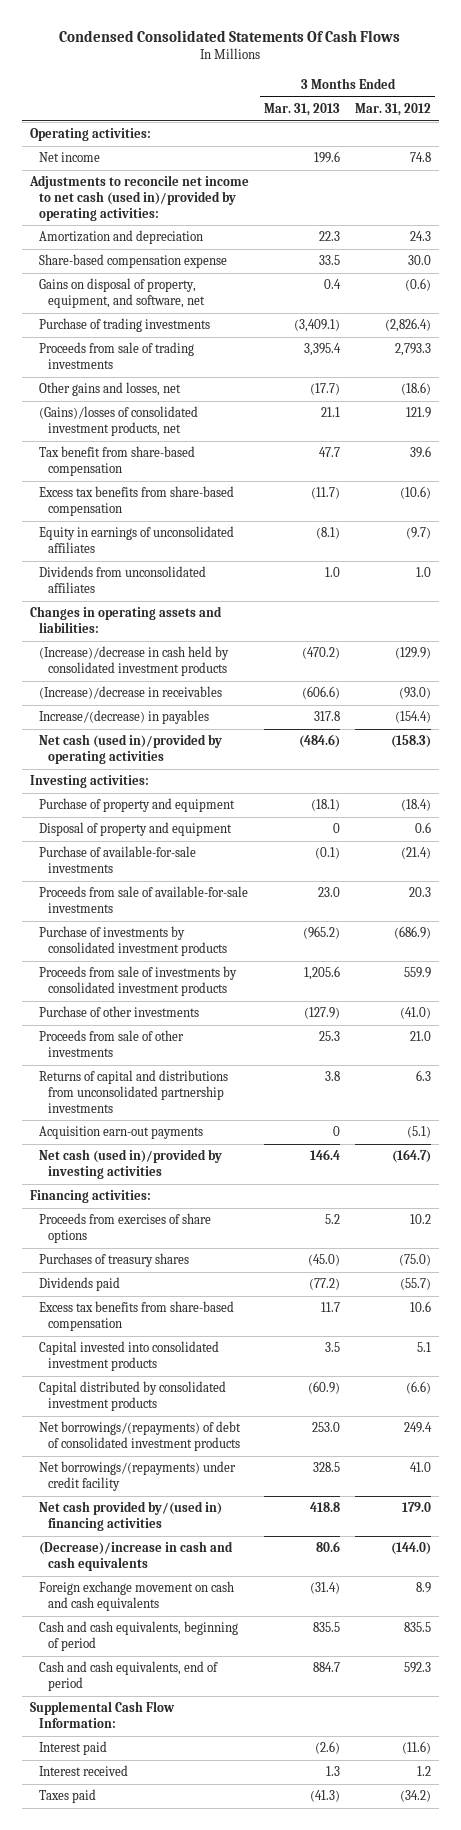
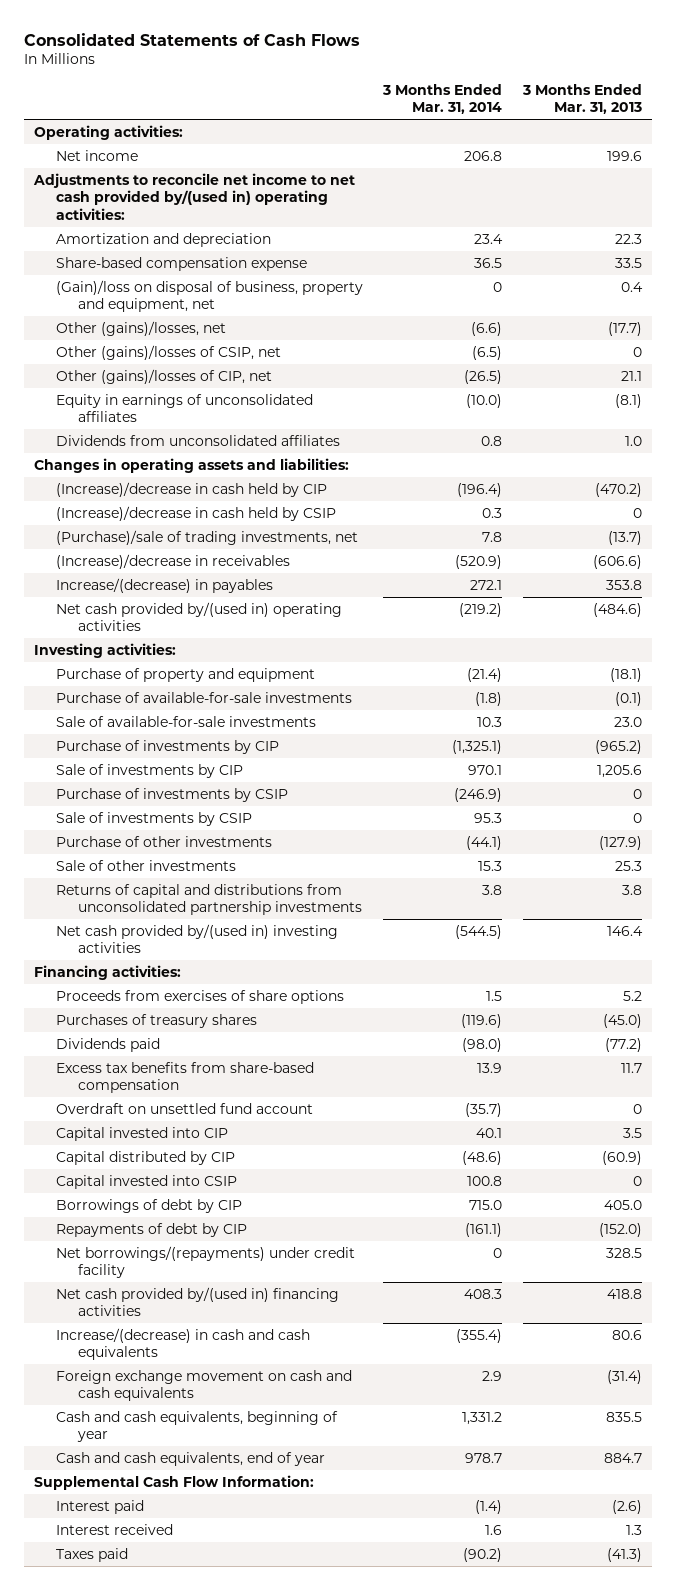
- Condensed Consolidated Statements Of Cash Flows
+ Consolidated Statements of Cash Flows
- | 3 Months Ended Mar. 31, 2013 | 3 Months Ended Mar. 31, 2012
+ | 3 Months Ended Mar. 31, 2014 | 3 Months Ended Mar. 31, 2013
- Adjustments to reconcile net income to net cash (used in)/provided by operating activities:
+ Adjustments to reconcile net income to net cash provided by/(used in) operating activities:
- Gains on disposal of property, equipment, and software, net | 0.4 | (0.6)
- Purchase of trading investments | (3,409.1) | (2,826.4)
- Proceeds from sale of trading investments | 3,395.4 | 2,793.3
- Other gains and losses, net | (17.7) | (18.6)
- (Gains)/losses of consolidated investment products, net | 21.1 | 121.9
- Tax benefit from share-based compensation | 47.7 | 39.6
- Excess tax benefits from share-based compensation | (11.7) | (10.6)
+ (Gain)/loss on disposal of business, property and equipment, net | 0 | 0.4
+ Other (gains)/losses, net | (6.6) | (17.7)
+ Other (gains)/losses of CSIP, net | (6.5) | 0
+ Other (gains)/losses of CIP, net | (26.5) | 21.1
- (Increase)/decrease in cash held by consolidated investment products | (470.2) | (129.9)
+ (Increase)/decrease in cash held by CIP | (196.4) | (470.2)
+ (Increase)/decrease in cash held by CSIP | 0.3 | 0
+ (Purchase)/sale of trading investments, net | 7.8 | (13.7)
- Increase/(decrease) in payables | 317.8 | (154.4)
- Net cash (used in)/provided by operating activities | (484.6) | (158.3)
+ Increase/(decrease) in payables | 272.1 | 353.8
+ Net cash provided by/(used in) operating activities | (219.2) | (484.6)
- Disposal of property and equipment | 0 | 0.6
- Proceeds from sale of available-for-sale investments | 23.0 | 20.3
- Purchase of investments by consolidated investment products | (965.2) | (686.9)
- Proceeds from sale of investments by consolidated investment products | 1,205.6 | 559.9
+ Sale of available-for-sale investments | 10.3 | 23.0
+ Purchase of investments by CIP | (1,325.1) | (965.2)
+ Sale of investments by CIP | 970.1 | 1,205.6
+ Purchase of investments by CSIP | (246.9) | 0
+ Sale of investments by CSIP | 95.3 | 0
- Proceeds from sale of other investments | 25.3 | 21.0
+ Sale of other investments | 15.3 | 25.3
- Acquisition earn-out payments | 0 | (5.1)
- Net cash (used in)/provided by investing activities | 146.4 | (164.7)
+ Net cash provided by/(used in) investing activities | (544.5) | 146.4
- Capital invested into consolidated investment products | 3.5 | 5.1
- Capital distributed by consolidated investment products | (60.9) | (6.6)
- Net borrowings/(repayments) of debt of consolidated investment products | 253.0 | 249.4
+ Overdraft on unsettled fund account | (35.7) | 0
+ Capital invested into CIP | 40.1 | 3.5
+ Capital distributed by CIP | (48.6) | (60.9)
+ Capital invested into CSIP | 100.8 | 0
+ Borrowings of debt by CIP | 715.0 | 405.0
+ Repayments of debt by CIP | (161.1) | (152.0)
- (Decrease)/increase in cash and cash equivalents | 80.6 | (144.0)
+ Increase/(decrease) in cash and cash equivalents | (355.4) | 80.6
- Cash and cash equivalents, beginning of period | 835.5 | 835.5
- Cash and cash equivalents, end of period | 884.7 | 592.3
+ Cash and cash equivalents, beginning of year | 1,331.2 | 835.5
+ Cash and cash equivalents, end of year | 978.7 | 884.7

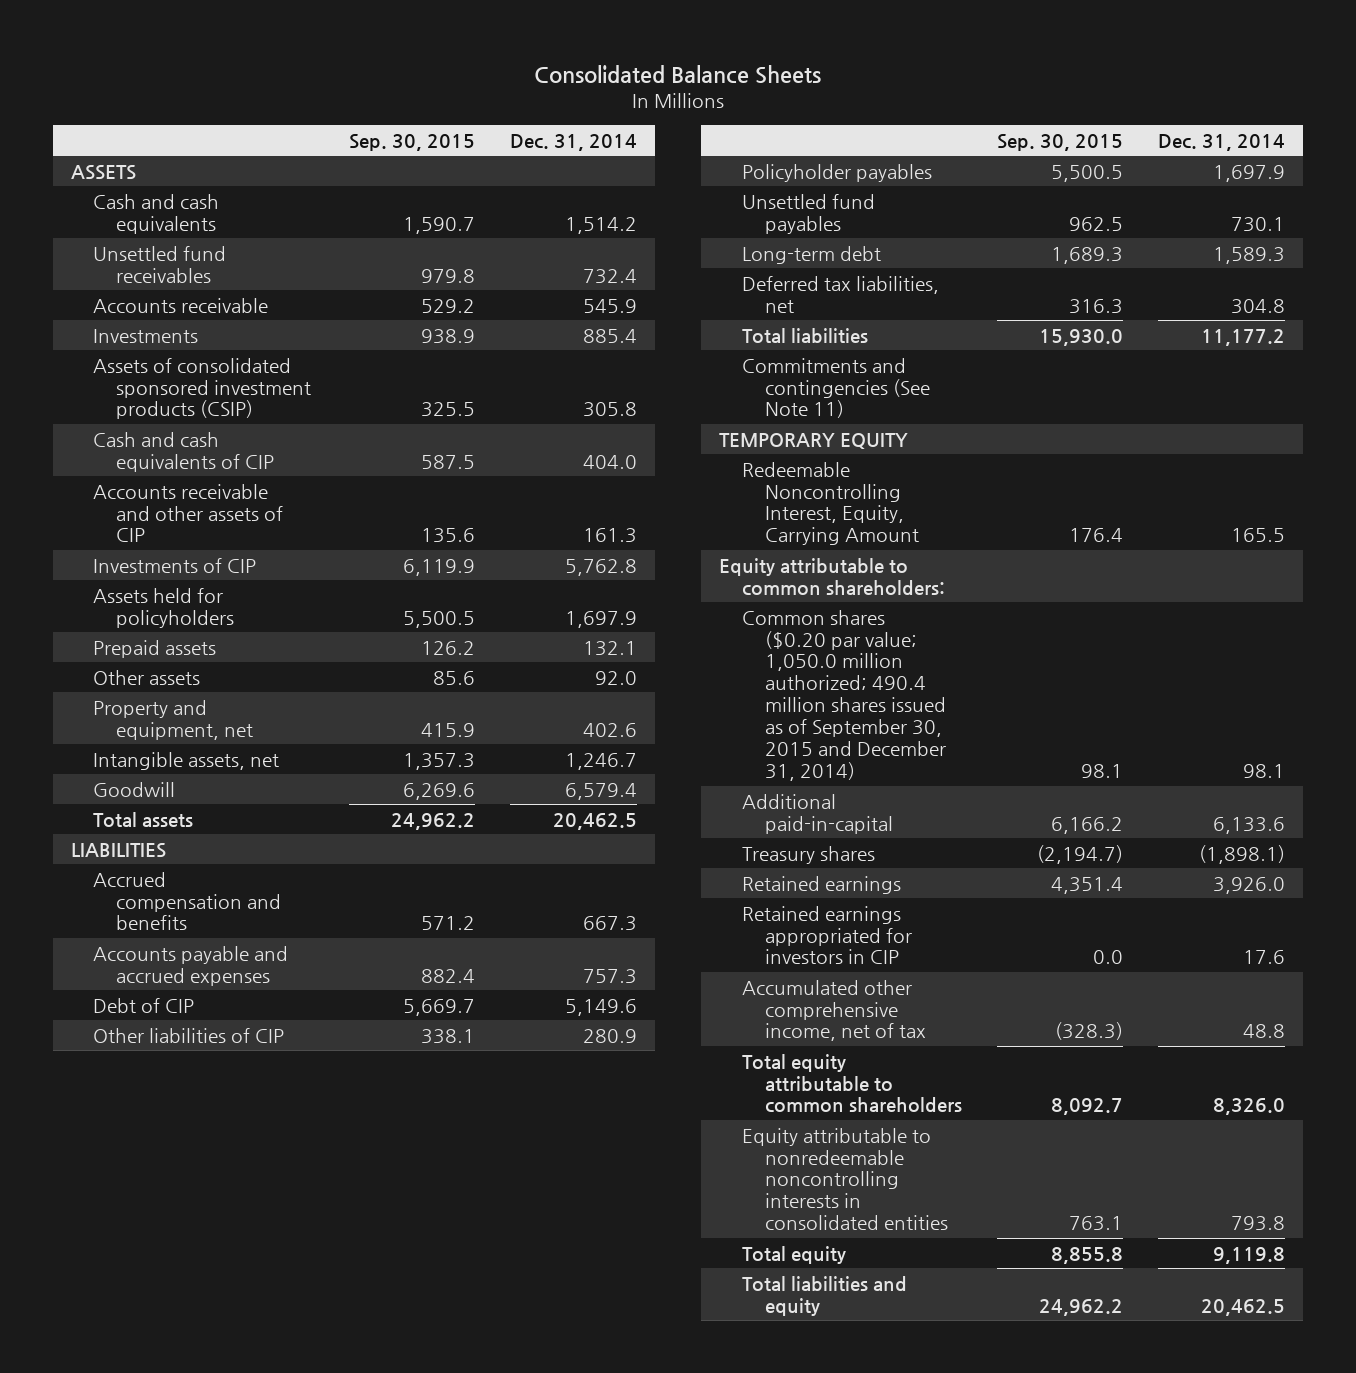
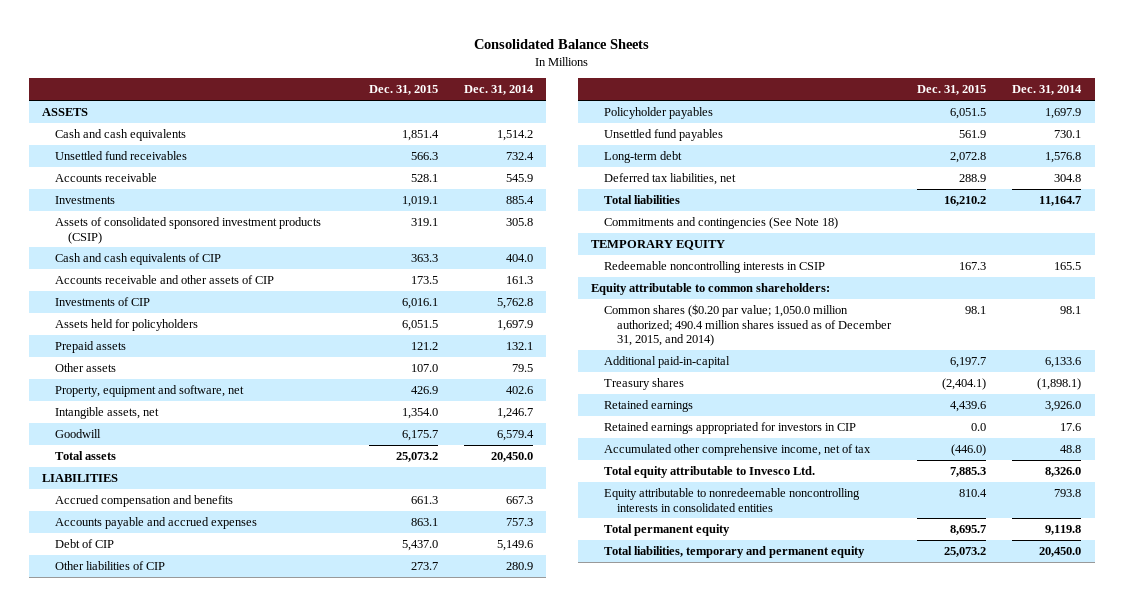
- | Sep. 30, 2015 | Dec. 31, 2014
+ | Dec. 31, 2015 | Dec. 31, 2014
- Other assets | 85.6 | 92.0
- Property and equipment, net | 415.9 | 402.6
+ Other assets | 107.0 | 79.5
+ Property, equipment and software, net | 426.9 | 402.6
- Total assets | 24,962.2 | 20,462.5
+ Total assets | 25,073.2 | 20,450.0
- Long-term debt | 1,689.3 | 1,589.3
+ Long-term debt | 2,072.8 | 1,576.8
- Total liabilities | 15,930.0 | 11,177.2
- Commitments and contingencies (See Note 11)
+ Total liabilities | 16,210.2 | 11,164.7
+ Commitments and contingencies (See Note 18)
- Redeemable Noncontrolling Interest, Equity, Carrying Amount | 176.4 | 165.5
+ Redeemable noncontrolling interests in CSIP | 167.3 | 165.5
- Common shares ($0.20 par value; 1,050.0 million authorized; 490.4 million shares issued as of September 30, 2015 and December 31, 2014) | 98.1 | 98.1
+ Common shares ($0.20 par value; 1,050.0 million authorized; 490.4 million shares issued as of December 31, 2015, and 2014) | 98.1 | 98.1
- Total equity attributable to common shareholders | 8,092.7 | 8,326.0
+ Total equity attributable to Invesco Ltd. | 7,885.3 | 8,326.0
- Total equity | 8,855.8 | 9,119.8
- Total liabilities and equity | 24,962.2 | 20,462.5
+ Total permanent equity | 8,695.7 | 9,119.8
+ Total liabilities, temporary and permanent equity | 25,073.2 | 20,450.0

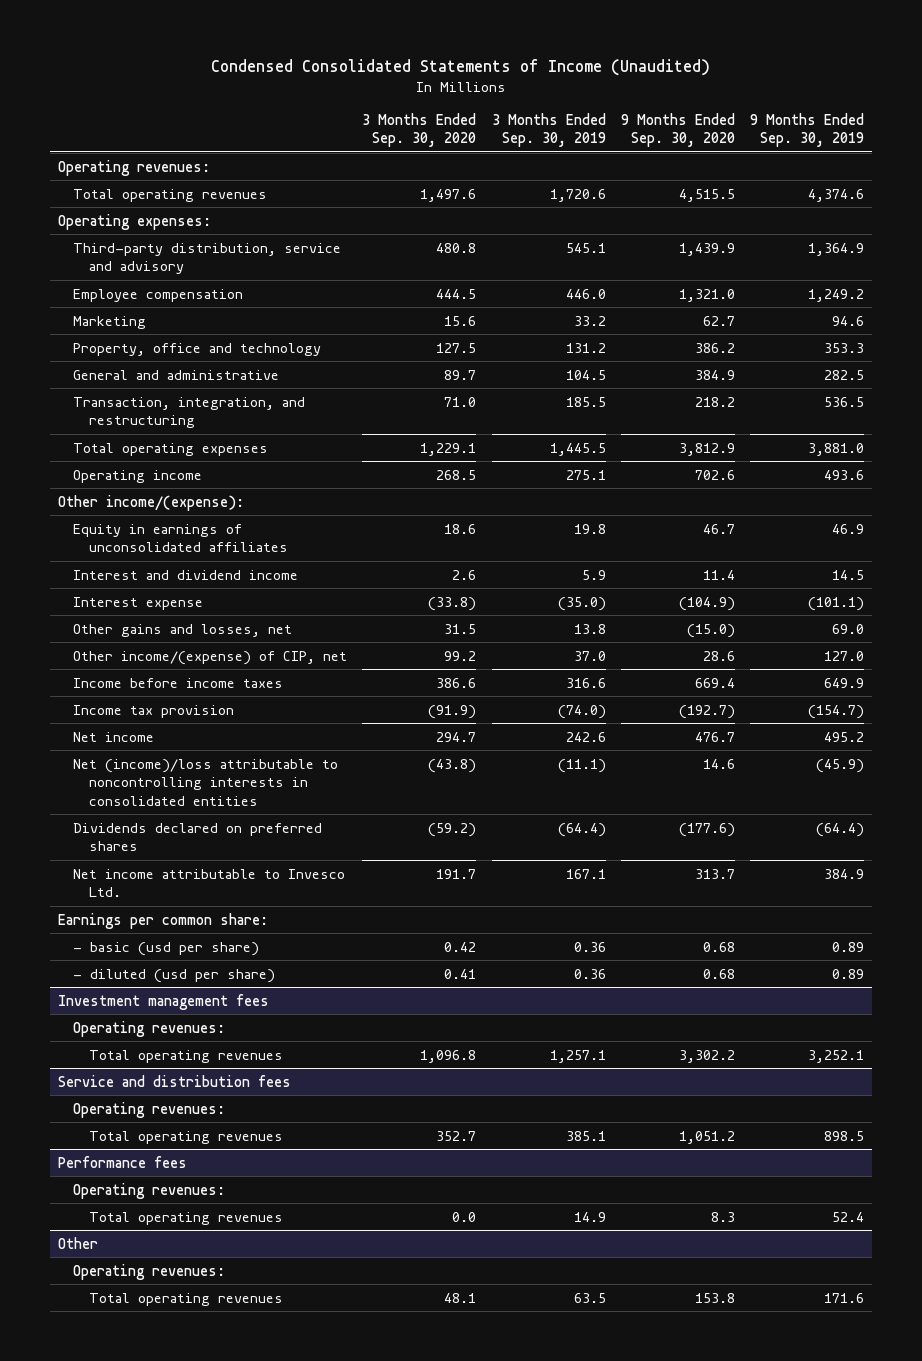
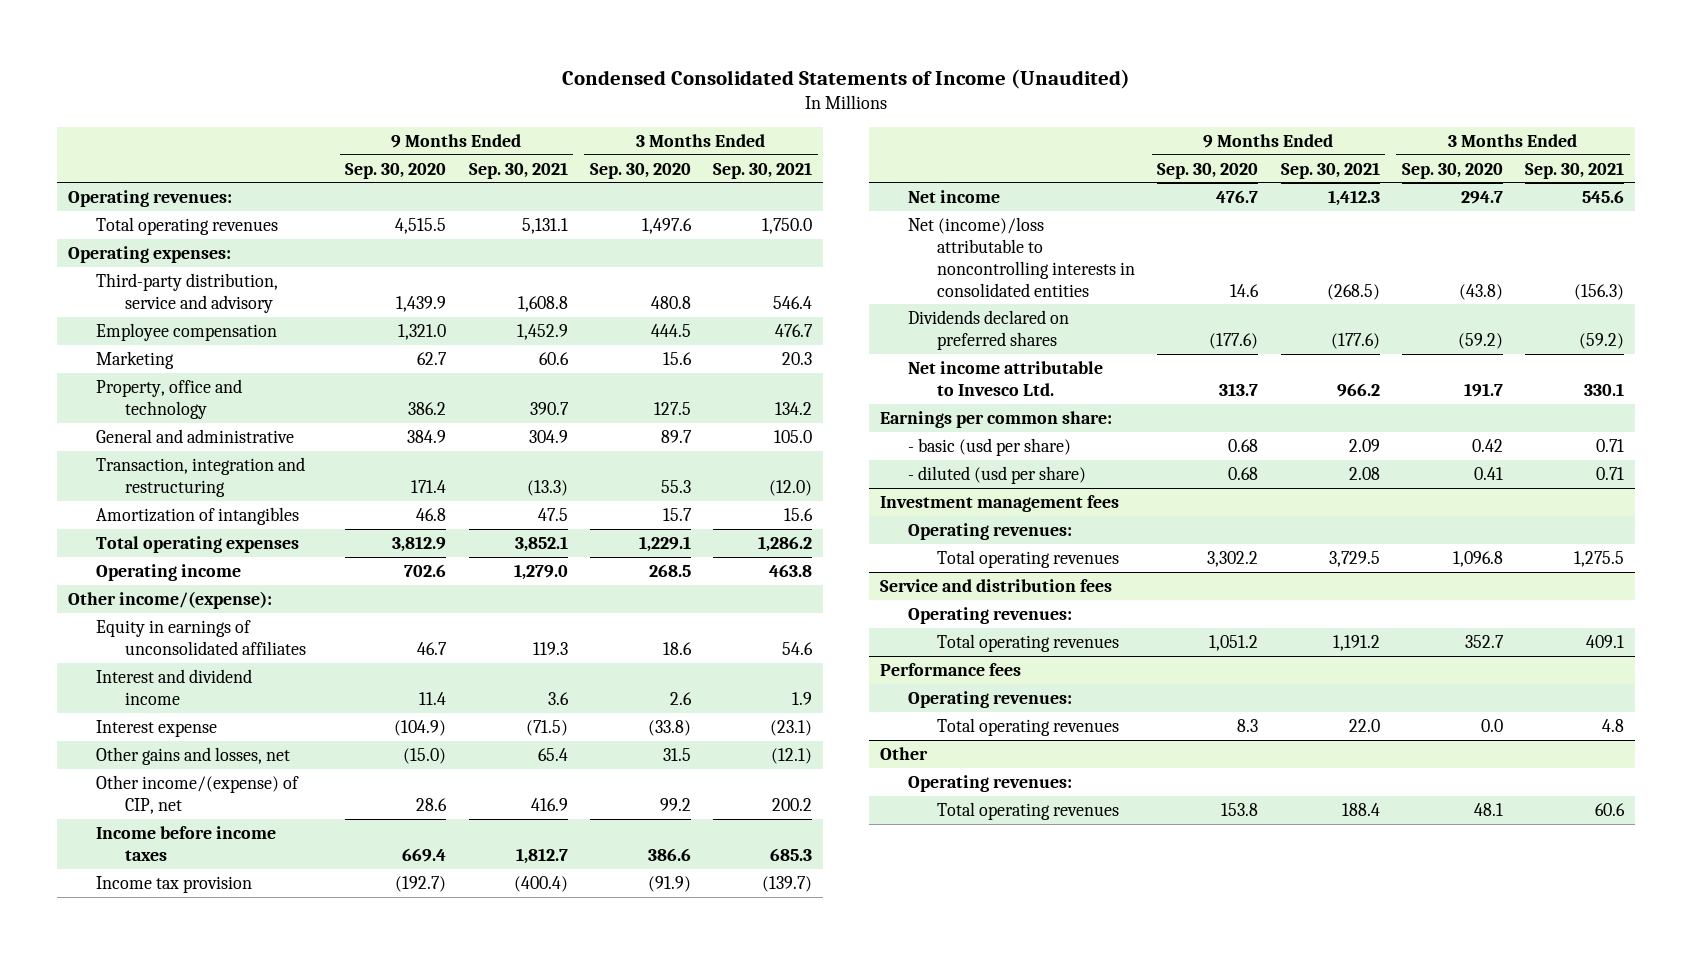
- | 3 Months Ended Sep. 30, 2020 | 3 Months Ended Sep. 30, 2019 | 9 Months Ended Sep. 30, 2020 | 9 Months Ended Sep. 30, 2019
+ | 9 Months Ended Sep. 30, 2020 | 9 Months Ended Sep. 30, 2021 | 3 Months Ended Sep. 30, 2020 | 3 Months Ended Sep. 30, 2021
- Transaction, integration, and restructuring | 71.0 | 185.5 | 218.2 | 536.5
+ Transaction, integration and restructuring | 171.4 | (13.3) | 55.3 | (12.0)
+ Amortization of intangibles | 46.8 | 47.5 | 15.7 | 15.6

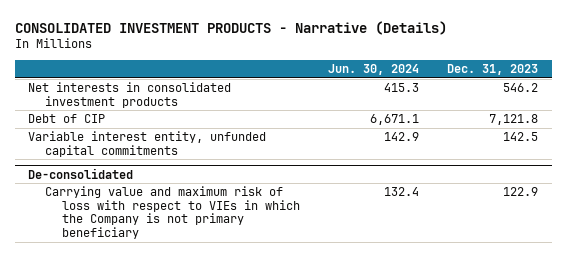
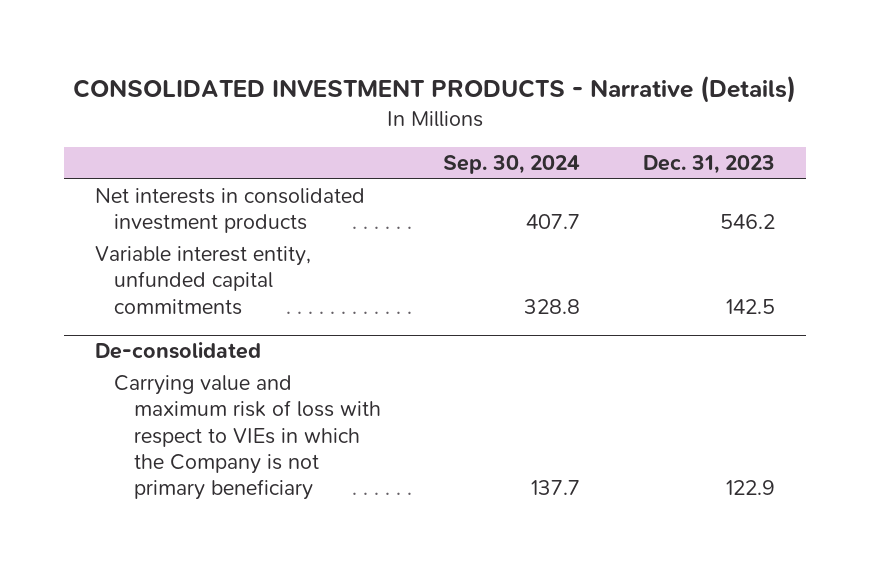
- | Jun. 30, 2024 | Dec. 31, 2023
+ | Sep. 30, 2024 | Dec. 31, 2023
- Debt of CIP | 6,671.1 | 7,121.8

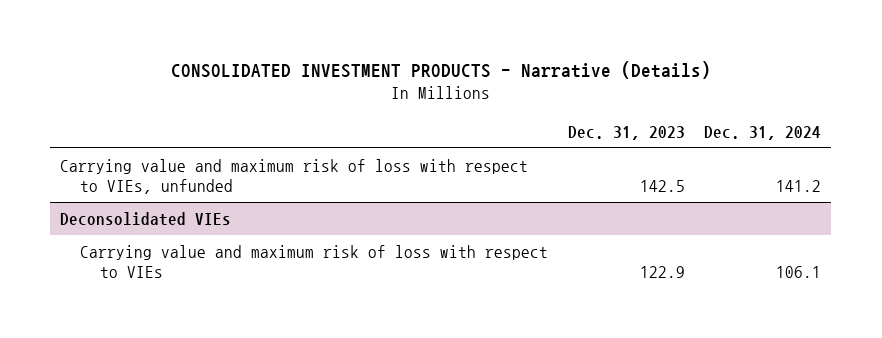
- | Sep. 30, 2024 | Dec. 31, 2023
+ | Dec. 31, 2023 | Dec. 31, 2024
- Net interests in consolidated investment products | 407.7 | 546.2
- Variable interest entity, unfunded capital commitments | 328.8 | 142.5
- De-consolidated
- Carrying value and maximum risk of loss with respect to VIEs in which the Company is not primary beneficiary | 137.7 | 122.9
+ Carrying value and maximum risk of loss with respect to VIEs, unfunded | 142.5 | 141.2
+ Deconsolidated VIEs
+ Carrying value and maximum risk of loss with respect to VIEs | 122.9 | 106.1

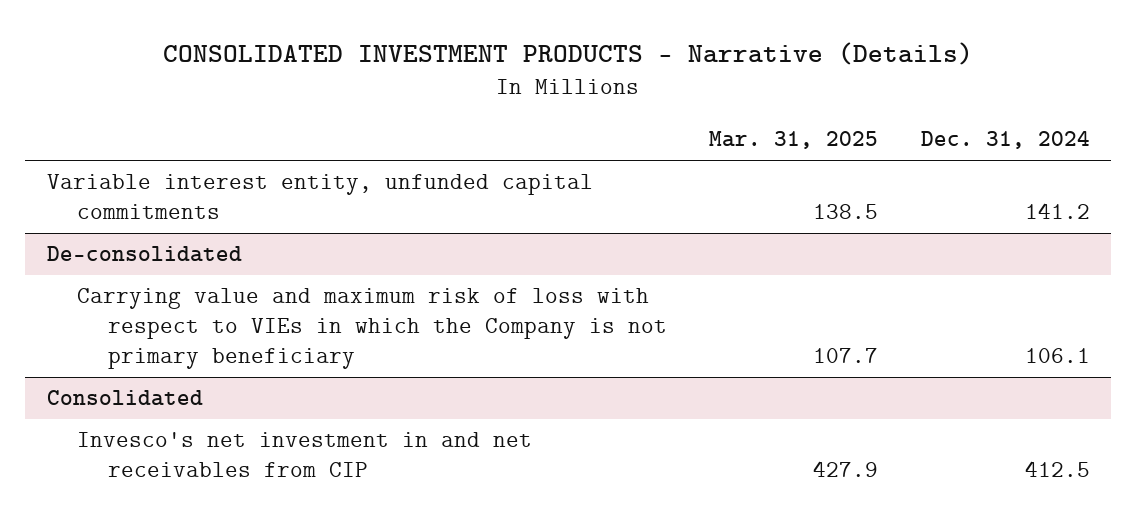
- | Dec. 31, 2023 | Dec. 31, 2024
+ | Mar. 31, 2025 | Dec. 31, 2024
- Carrying value and maximum risk of loss with respect to VIEs, unfunded | 142.5 | 141.2
- Deconsolidated VIEs
- Carrying value and maximum risk of loss with respect to VIEs | 122.9 | 106.1
+ Variable interest entity, unfunded capital commitments | 138.5 | 141.2
+ De-consolidated
+ Carrying value and maximum risk of loss with respect to VIEs in which the Company is not primary beneficiary | 107.7 | 106.1
+ Consolidated
+ Invesco's net investment in and net receivables from CIP | 427.9 | 412.5

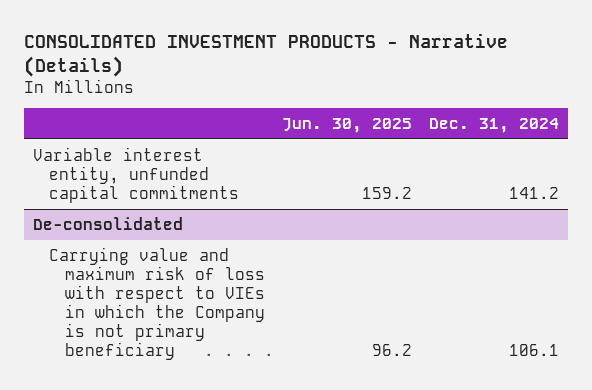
- | Mar. 31, 2025 | Dec. 31, 2024
+ | Jun. 30, 2025 | Dec. 31, 2024
- Consolidated
- Invesco's net investment in and net receivables from CIP | 427.9 | 412.5

